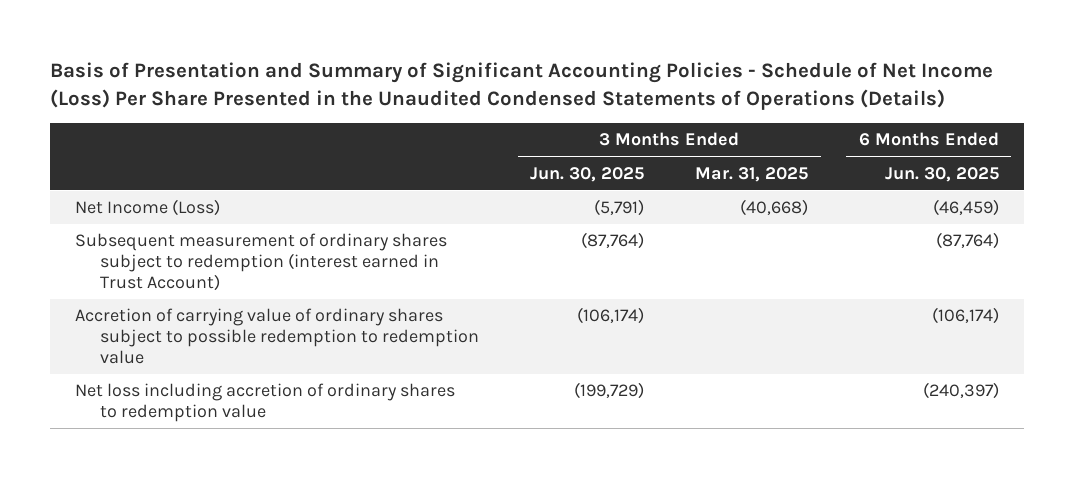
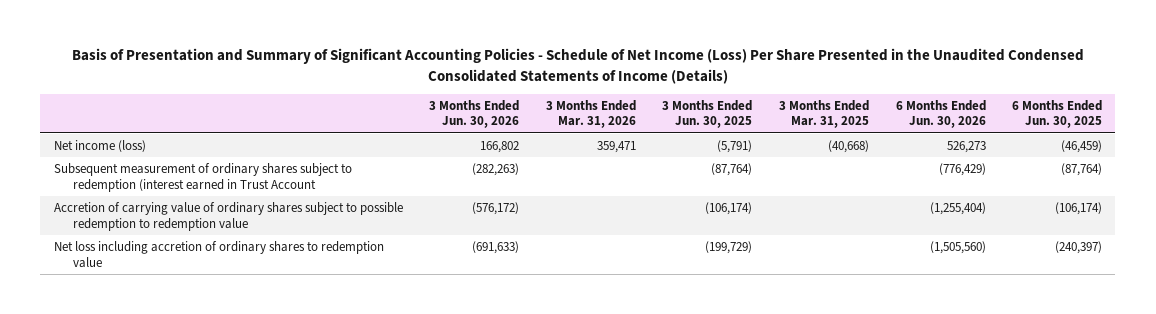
- Basis of Presentation and Summary of Significant Accounting Policies - Schedule of Net Income (Loss) Per Share Presented in the Unaudited Condensed Statements of Operations (Details)
+ Basis of Presentation and Summary of Significant Accounting Policies - Schedule of Net Income (Loss) Per Share Presented in the Unaudited Condensed Consolidated Statements of Income (Details)
- | 3 Months Ended Jun. 30, 2025 | 3 Months Ended Mar. 31, 2025 | 6 Months Ended Jun. 30, 2025
+ | 3 Months Ended Jun. 30, 2026 | 3 Months Ended Mar. 31, 2026 | 3 Months Ended Jun. 30, 2025 | 3 Months Ended Mar. 31, 2025 | 6 Months Ended Jun. 30, 2026 | 6 Months Ended Jun. 30, 2025
- Net Income (Loss) | (5,791) | (40,668) | (46,459)
- Subsequent measurement of ordinary shares subject to redemption (interest earned in Trust Account) | (87,764) | | (87,764)
+ Net income (loss) | 166,802 | 359,471 | (5,791) | (40,668) | 526,273 | (46,459)
+ Subsequent measurement of ordinary shares subject to redemption (interest earned in Trust Account | (282,263) | | (87,764) | | (776,429) | (87,764)

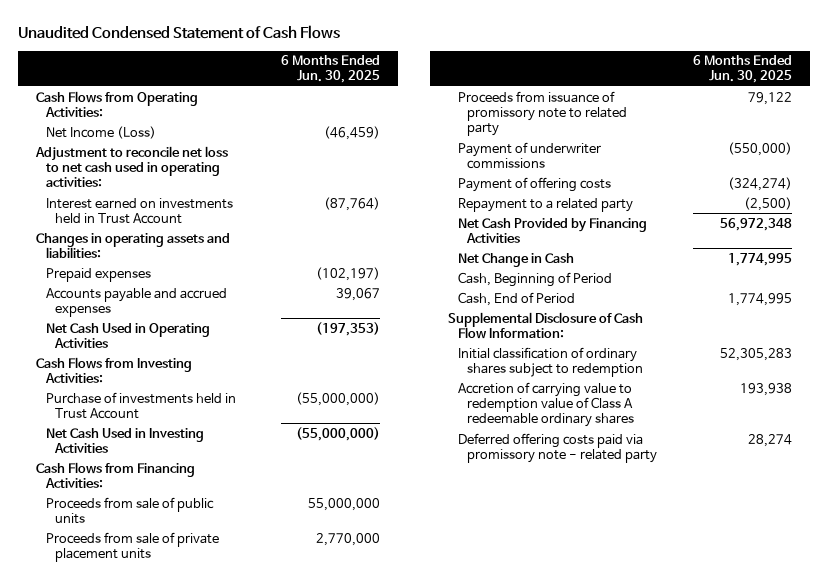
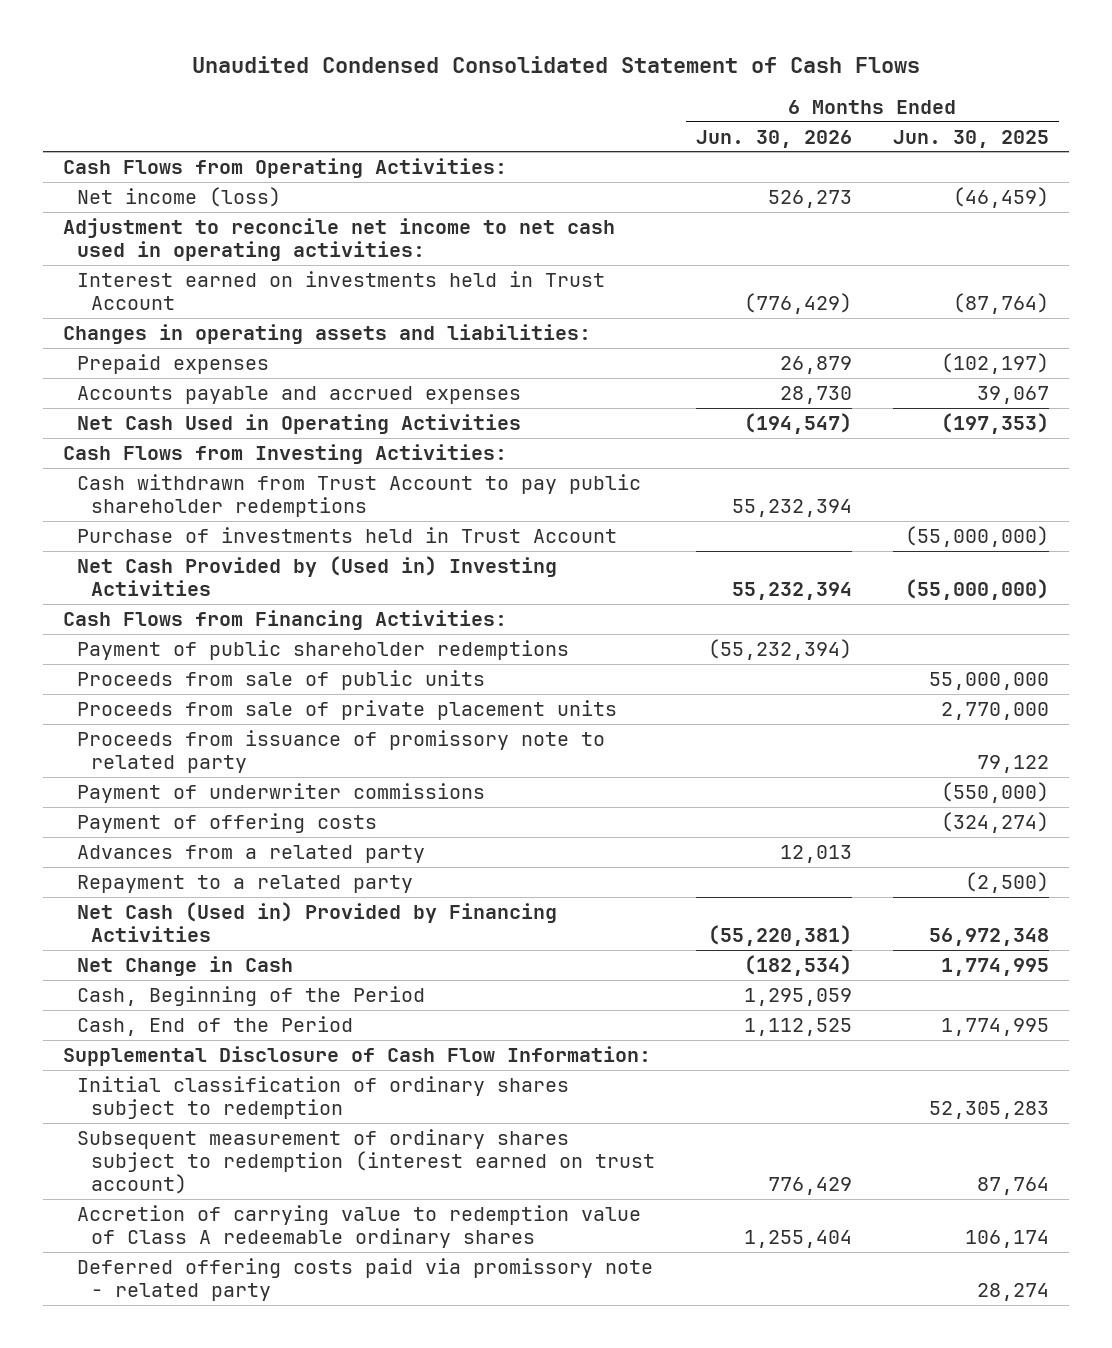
- Unaudited Condensed Statement of Cash Flows
+ Unaudited Condensed Consolidated Statement of Cash Flows
- | 6 Months Ended Jun. 30, 2025
+ | 6 Months Ended Jun. 30, 2026 | 6 Months Ended Jun. 30, 2025
- Net Income (Loss) | (46,459)
- Adjustment to reconcile net loss to net cash used in operating activities:
+ Net income (loss) | 526,273 | (46,459)
+ Adjustment to reconcile net income to net cash used in operating activities:
+ Cash withdrawn from Trust Account to pay public shareholder redemptions | 55,232,394 |
- Net Cash Used in Investing Activities | (55,000,000)
+ Net Cash Provided by (Used in) Investing Activities | 55,232,394 | (55,000,000)
+ Payment of public shareholder redemptions | (55,232,394) |
+ Advances from a related party | 12,013 |
- Net Cash Provided by Financing Activities | 56,972,348
+ Net Cash (Used in) Provided by Financing Activities | (55,220,381) | 56,972,348
- Cash, Beginning of Period
- Cash, End of Period | 1,774,995
+ Cash, Beginning of the Period | 1,295,059 |
+ Cash, End of the Period | 1,112,525 | 1,774,995
- Accretion of carrying value to redemption value of Class A redeemable ordinary shares | 193,938
+ Subsequent measurement of ordinary shares subject to redemption (interest earned on trust account) | 776,429 | 87,764
+ Accretion of carrying value to redemption value of Class A redeemable ordinary shares | 1,255,404 | 106,174

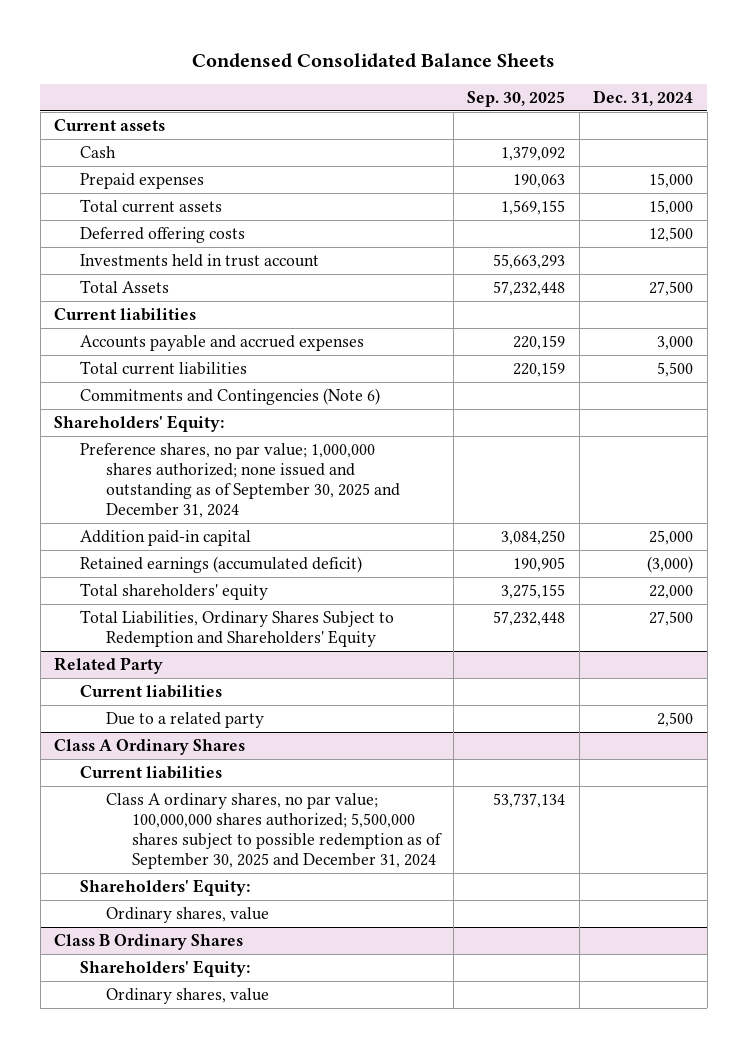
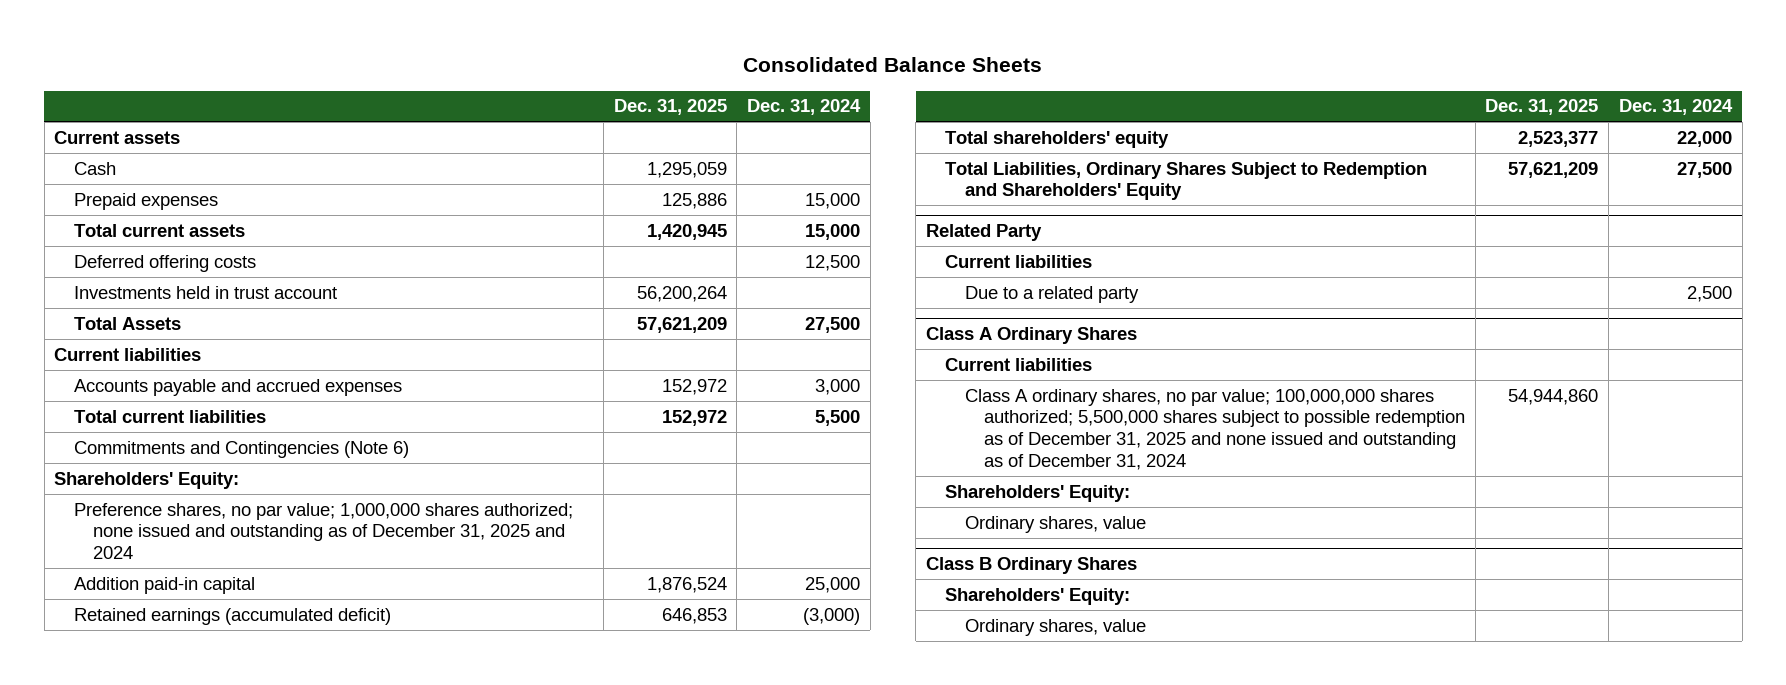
- Condensed Consolidated Balance Sheets
+ Consolidated Balance Sheets
- | Sep. 30, 2025 | Dec. 31, 2024
+ | Dec. 31, 2025 | Dec. 31, 2024
- Preference shares, no par value; 1,000,000 shares authorized; none issued and outstanding as of September 30, 2025 and December 31, 2024
+ Preference shares, no par value; 1,000,000 shares authorized; none issued and outstanding as of December 31, 2025 and 2024
@ Class A Ordinary Shares
- Class A ordinary shares, no par value; 100,000,000 shares authorized; 5,500,000 shares subject to possible redemption as of September 30, 2025 and December 31, 2024 | 53,737,134 |
+ Class A ordinary shares, no par value; 100,000,000 shares authorized; 5,500,000 shares subject to possible redemption as of December 31, 2025 and none issued and outstanding as of December 31, 2024 | 54,944,860 |

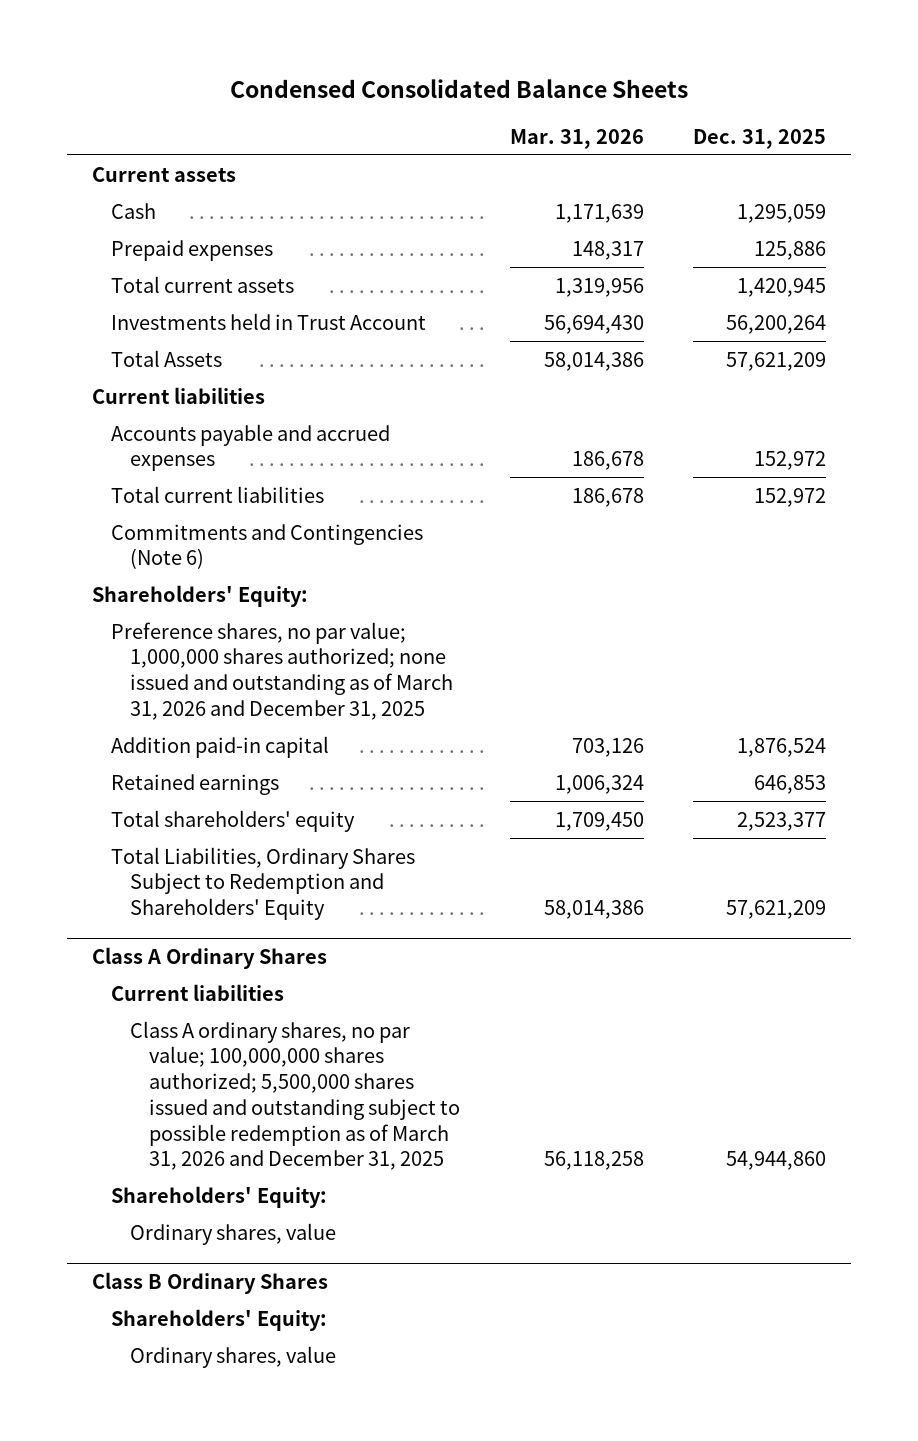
- Consolidated Balance Sheets
+ Condensed Consolidated Balance Sheets
- | Dec. 31, 2025 | Dec. 31, 2024
+ | Mar. 31, 2026 | Dec. 31, 2025
- Deferred offering costs | | 12,500
- Investments held in trust account | 56,200,264 |
+ Investments held in Trust Account | 56,694,430 | 56,200,264
- Preference shares, no par value; 1,000,000 shares authorized; none issued and outstanding as of December 31, 2025 and 2024
+ Preference shares, no par value; 1,000,000 shares authorized; none issued and outstanding as of March 31, 2026 and December 31, 2025
- Retained earnings (accumulated deficit) | 646,853 | (3,000)
+ Retained earnings | 1,006,324 | 646,853
- Related Party
- Current liabilities
- Due to a related party | | 2,500
@ Class A Ordinary Shares
- Class A ordinary shares, no par value; 100,000,000 shares authorized; 5,500,000 shares subject to possible redemption as of December 31, 2025 and none issued and outstanding as of December 31, 2024 | 54,944,860 |
+ Class A ordinary shares, no par value; 100,000,000 shares authorized; 5,500,000 shares issued and outstanding subject to possible redemption as of March 31, 2026 and December 31, 2025 | 56,118,258 | 54,944,860

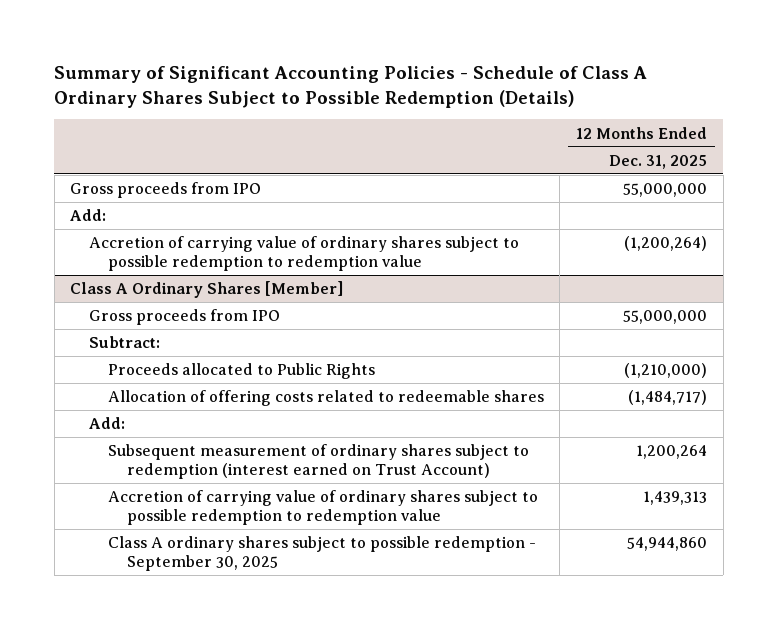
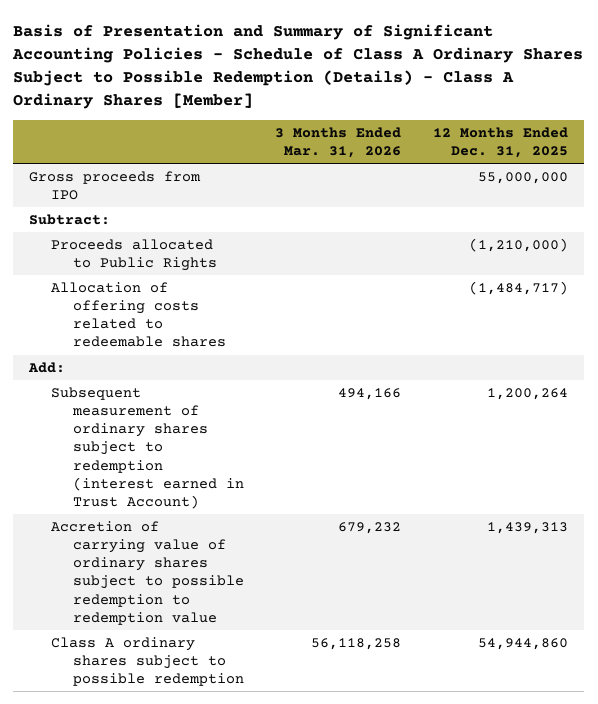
- Summary of Significant Accounting Policies - Schedule of Class A Ordinary Shares Subject to Possible Redemption (Details)
+ Basis of Presentation and Summary of Significant Accounting Policies - Schedule of Class A Ordinary Shares Subject to Possible Redemption (Details) - Class A Ordinary Shares [Member]
- | 12 Months Ended Dec. 31, 2025
+ | 3 Months Ended Mar. 31, 2026 | 12 Months Ended Dec. 31, 2025
- Add:
- Accretion of carrying value of ordinary shares subject to possible redemption to redemption value | (1,200,264)
- Class A Ordinary Shares [Member]
- Gross proceeds from IPO | 55,000,000
- Subsequent measurement of ordinary shares subject to redemption (interest earned on Trust Account) | 1,200,264
+ Subsequent measurement of ordinary shares subject to redemption (interest earned in Trust Account) | 494,166 | 1,200,264
- Class A ordinary shares subject to possible redemption - September 30, 2025 | 54,944,860
+ Class A ordinary shares subject to possible redemption | 56,118,258 | 54,944,860

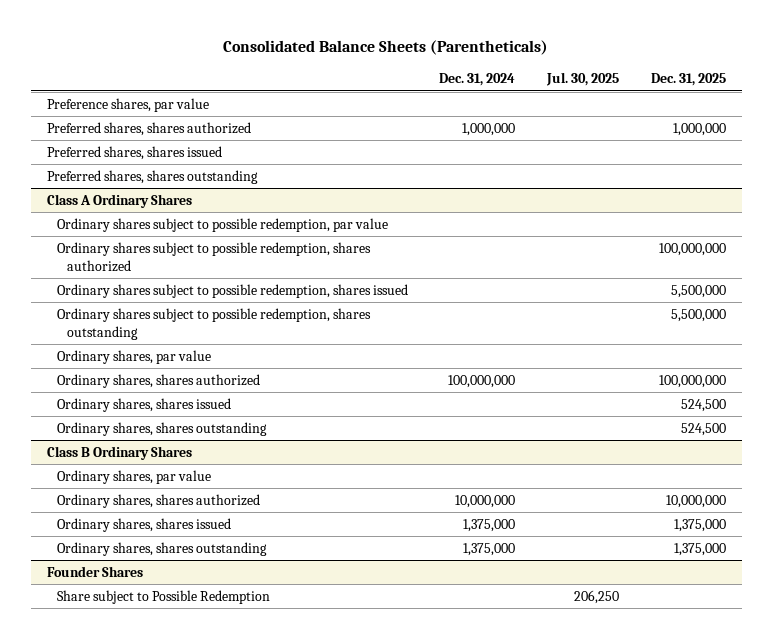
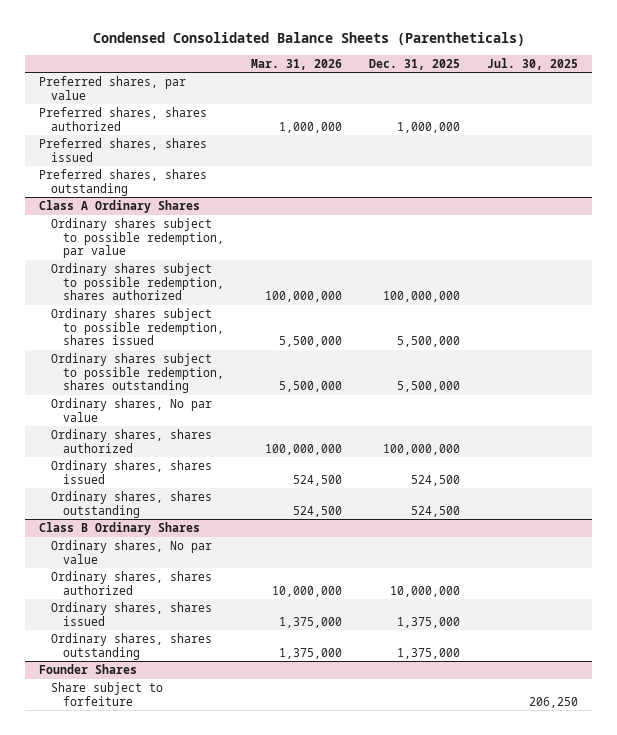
- Consolidated Balance Sheets (Parentheticals)
+ Condensed Consolidated Balance Sheets (Parentheticals)
- | Dec. 31, 2024 | Jul. 30, 2025 | Dec. 31, 2025
+ | Mar. 31, 2026 | Dec. 31, 2025 | Jul. 30, 2025
- Preference shares, par value
+ Preferred shares, par value
@ Class A Ordinary Shares
- Ordinary shares, par value
+ Ordinary shares, No par value
@ Class B Ordinary Shares
- Ordinary shares, par value
+ Ordinary shares, No par value
@ Founder Shares
- Share subject to Possible Redemption | | 206,250 |
+ Share subject to forfeiture | | | 206,250

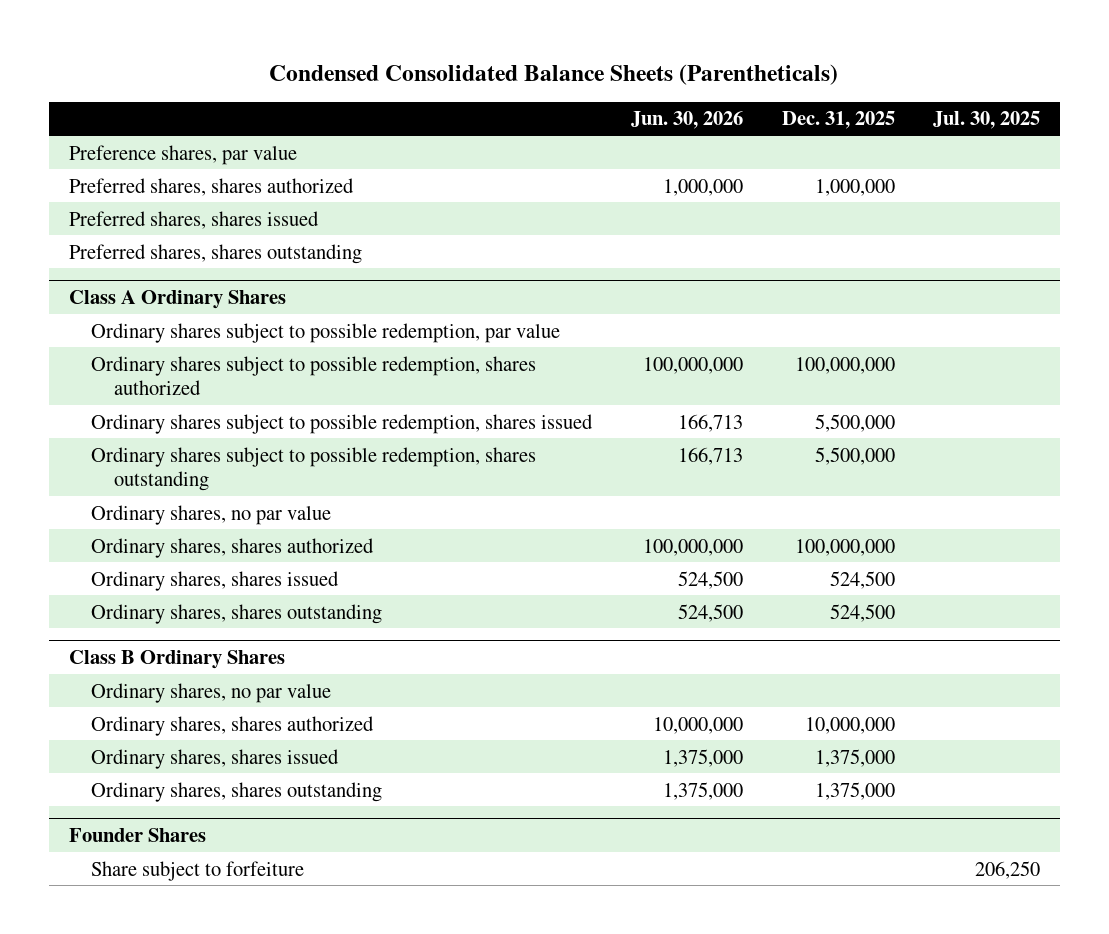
- | Mar. 31, 2026 | Dec. 31, 2025 | Jul. 30, 2025
+ | Jun. 30, 2026 | Dec. 31, 2025 | Jul. 30, 2025
- Preferred shares, par value
+ Preference shares, par value
@ Class A Ordinary Shares
- Ordinary shares, No par value
+ Ordinary shares, no par value
@ Class B Ordinary Shares
- Ordinary shares, No par value
+ Ordinary shares, no par value

